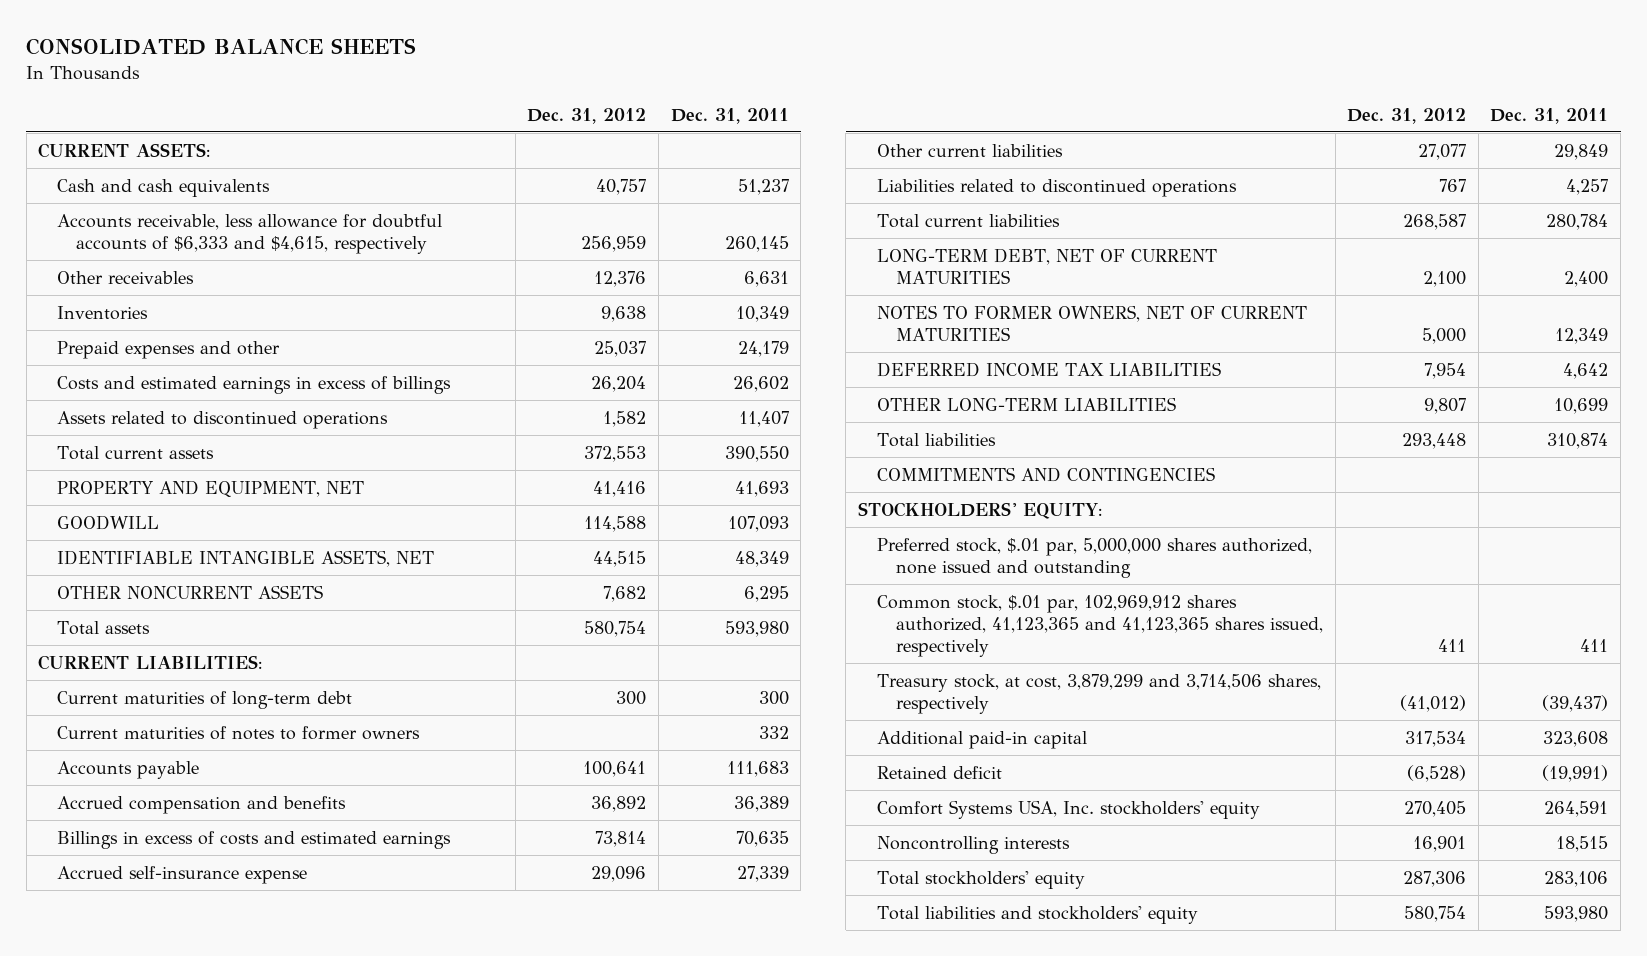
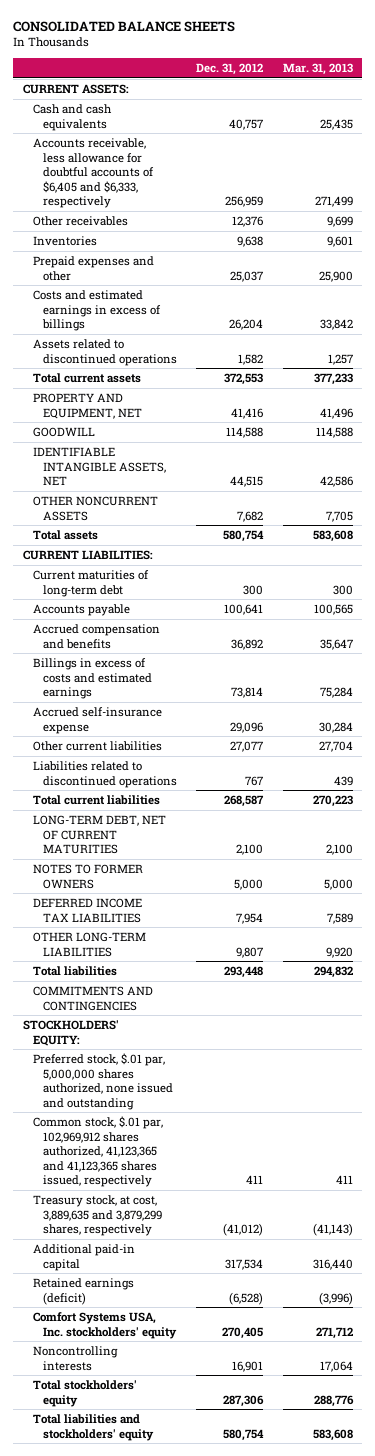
- | Dec. 31, 2012 | Dec. 31, 2011
+ | Dec. 31, 2012 | Mar. 31, 2013
- Accounts receivable, less allowance for doubtful accounts of $6,333 and $4,615, respectively | 256,959 | 260,145
+ Accounts receivable, less allowance for doubtful accounts of $6,405 and $6,333, respectively | 256,959 | 271,499
- Current maturities of notes to former owners | | 332
- NOTES TO FORMER OWNERS, NET OF CURRENT MATURITIES | 5,000 | 12,349
+ NOTES TO FORMER OWNERS | 5,000 | 5,000
- Treasury stock, at cost, 3,879,299 and 3,714,506 shares, respectively | (41,012) | (39,437)
+ Treasury stock, at cost, 3,889,635 and 3,879,299 shares, respectively | (41,012) | (41,143)
- Retained deficit | (6,528) | (19,991)
+ Retained earnings (deficit) | (6,528) | (3,996)

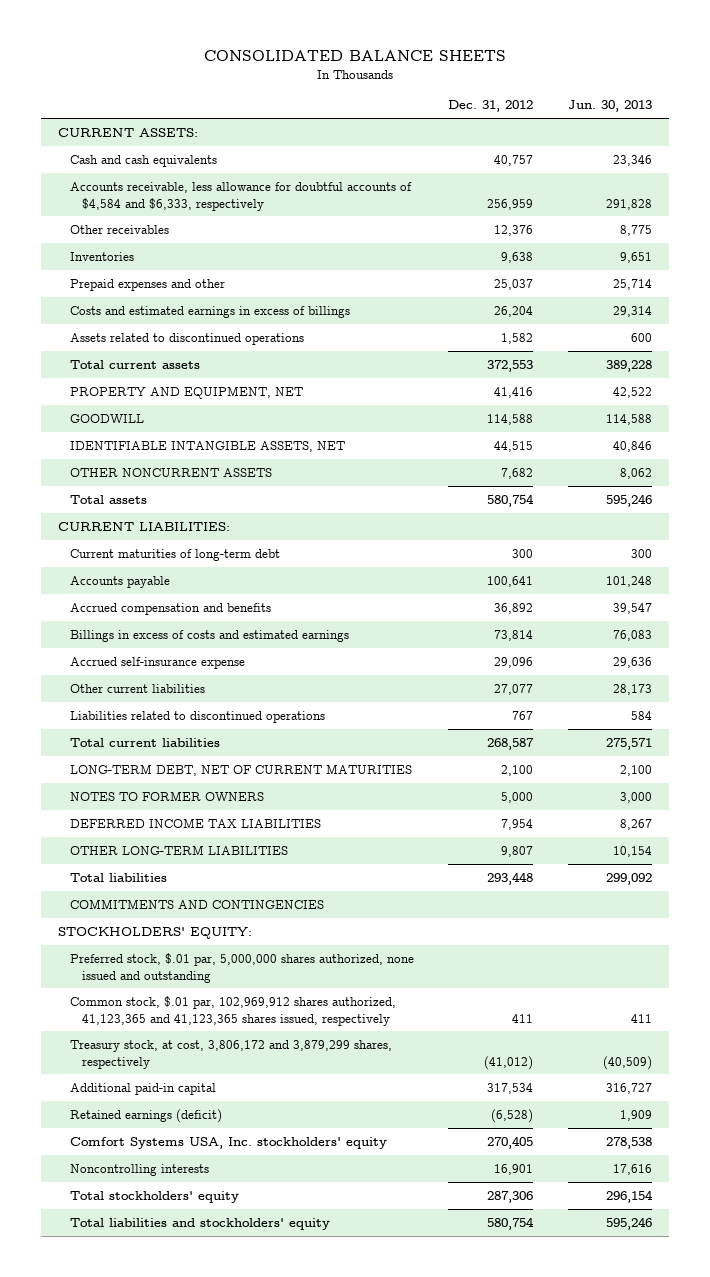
- | Dec. 31, 2012 | Mar. 31, 2013
+ | Dec. 31, 2012 | Jun. 30, 2013
- Accounts receivable, less allowance for doubtful accounts of $6,405 and $6,333, respectively | 256,959 | 271,499
+ Accounts receivable, less allowance for doubtful accounts of $4,584 and $6,333, respectively | 256,959 | 291,828
- Treasury stock, at cost, 3,889,635 and 3,879,299 shares, respectively | (41,012) | (41,143)
+ Treasury stock, at cost, 3,806,172 and 3,879,299 shares, respectively | (41,012) | (40,509)

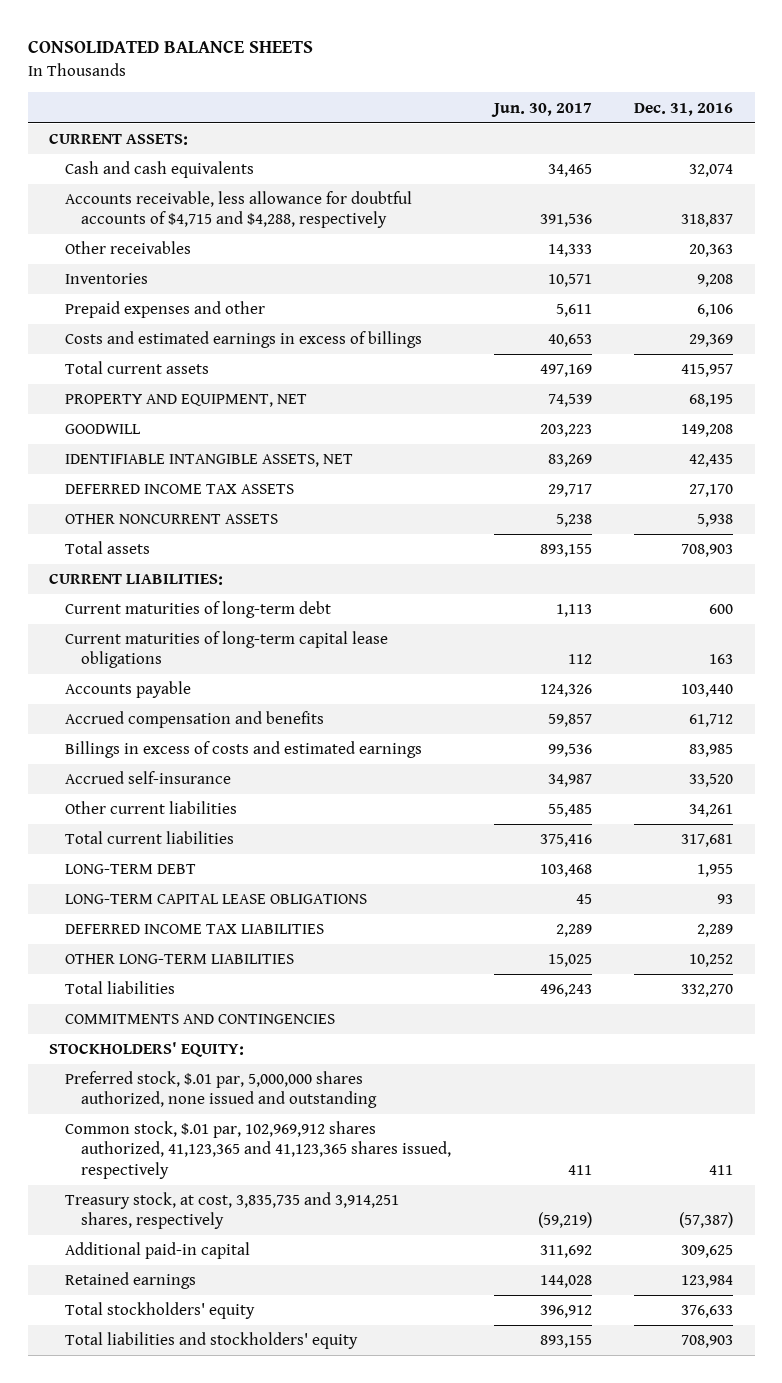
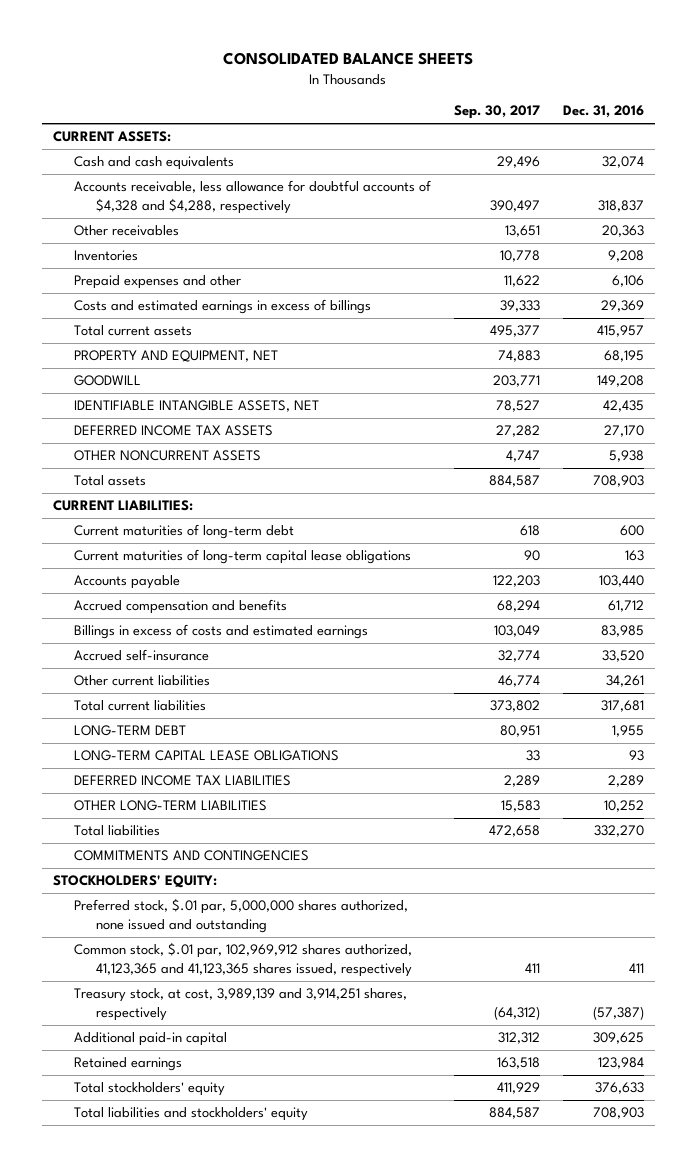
- | Jun. 30, 2017 | Dec. 31, 2016
+ | Sep. 30, 2017 | Dec. 31, 2016
- Accounts receivable, less allowance for doubtful accounts of $4,715 and $4,288, respectively | 391,536 | 318,837
+ Accounts receivable, less allowance for doubtful accounts of $4,328 and $4,288, respectively | 390,497 | 318,837
- Treasury stock, at cost, 3,835,735 and 3,914,251 shares, respectively | (59,219) | (57,387)
+ Treasury stock, at cost, 3,989,139 and 3,914,251 shares, respectively | (64,312) | (57,387)

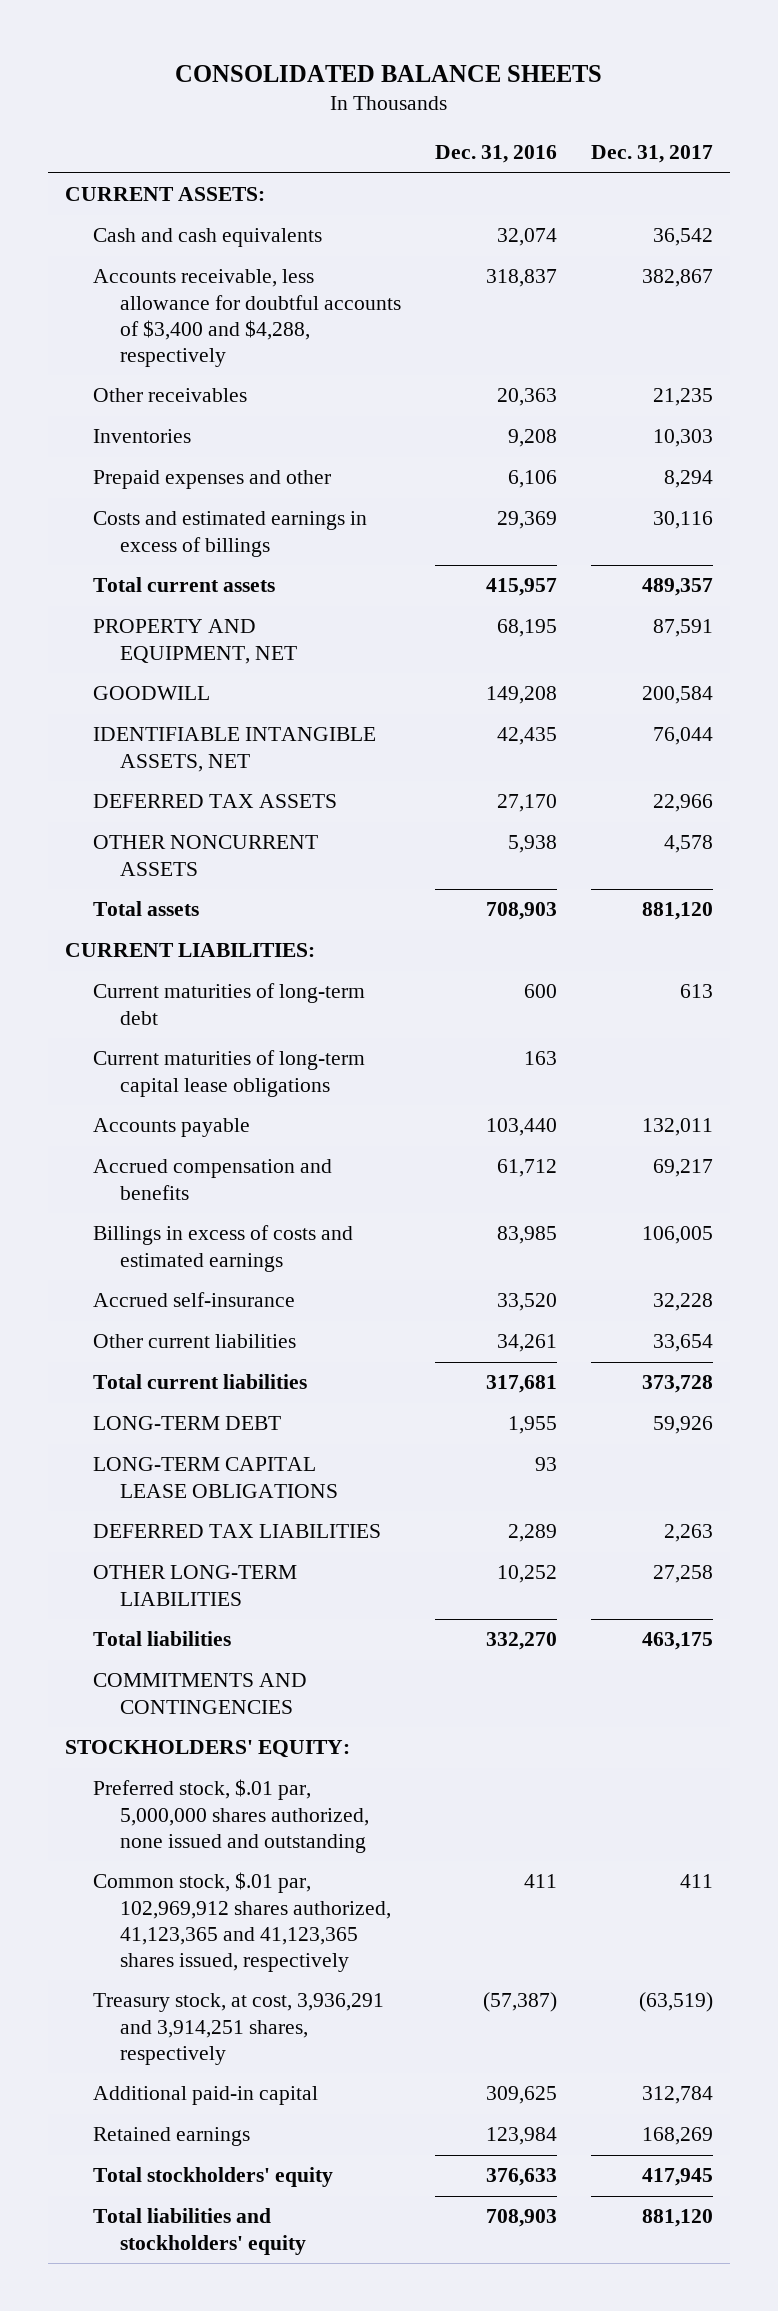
- | Sep. 30, 2017 | Dec. 31, 2016
+ | Dec. 31, 2016 | Dec. 31, 2017
- Accounts receivable, less allowance for doubtful accounts of $4,328 and $4,288, respectively | 390,497 | 318,837
+ Accounts receivable, less allowance for doubtful accounts of $3,400 and $4,288, respectively | 318,837 | 382,867
- DEFERRED INCOME TAX ASSETS | 27,282 | 27,170
+ DEFERRED TAX ASSETS | 27,170 | 22,966
- DEFERRED INCOME TAX LIABILITIES | 2,289 | 2,289
+ DEFERRED TAX LIABILITIES | 2,289 | 2,263
- Treasury stock, at cost, 3,989,139 and 3,914,251 shares, respectively | (64,312) | (57,387)
+ Treasury stock, at cost, 3,936,291 and 3,914,251 shares, respectively | (57,387) | (63,519)

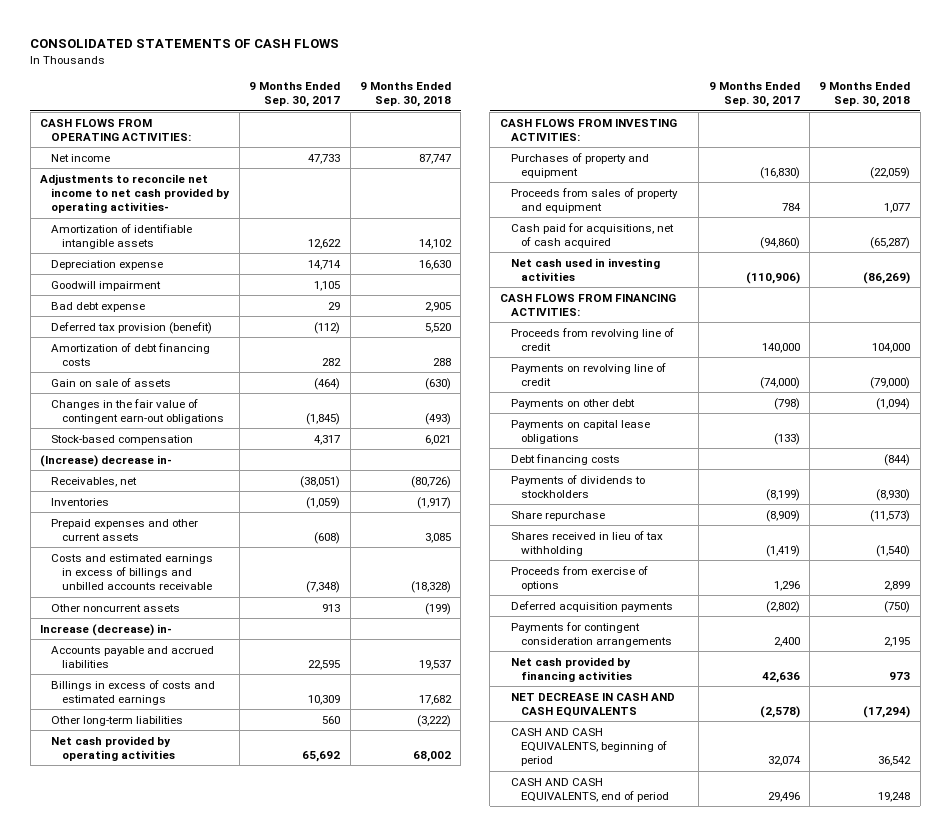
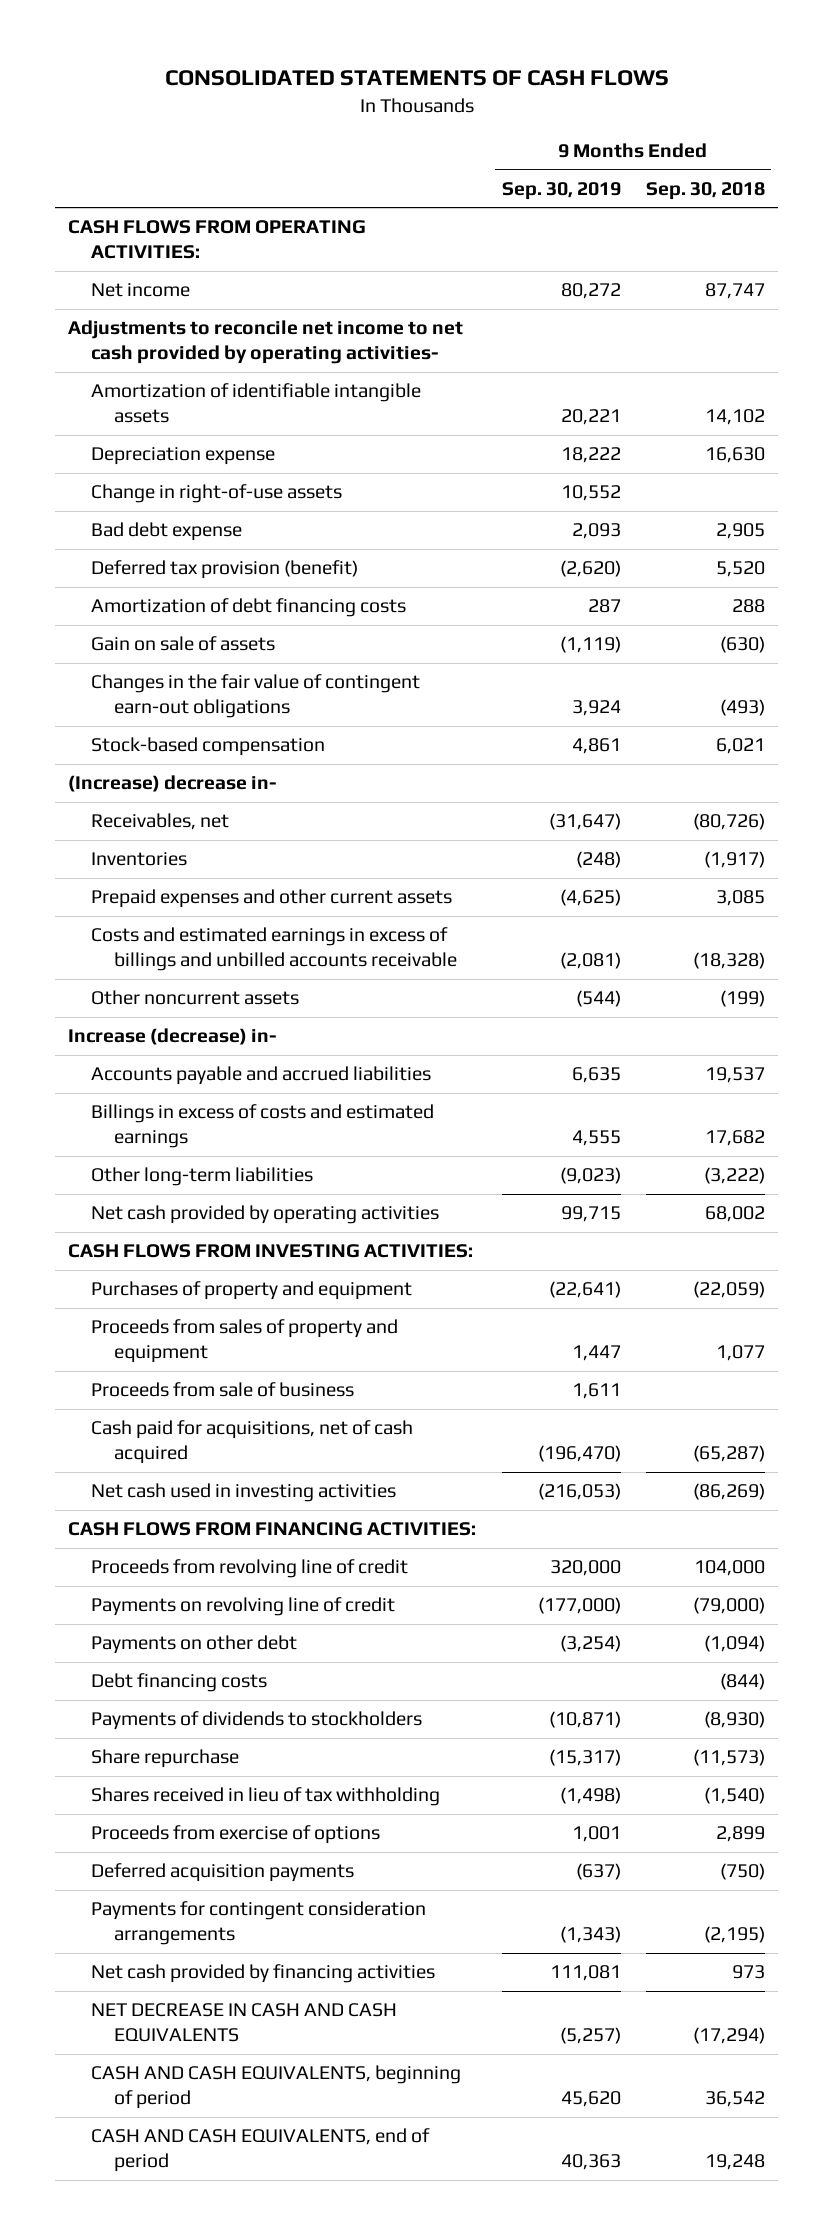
- | 9 Months Ended Sep. 30, 2017 | 9 Months Ended Sep. 30, 2018
+ | 9 Months Ended Sep. 30, 2019 | 9 Months Ended Sep. 30, 2018
- Goodwill impairment | 1,105 |
+ Change in right-of-use assets | 10,552 |
+ Proceeds from sale of business | 1,611 |
- Payments on capital lease obligations | (133) |
- Payments for contingent consideration arrangements | 2,400 | 2,195
+ Payments for contingent consideration arrangements | (1,343) | (2,195)

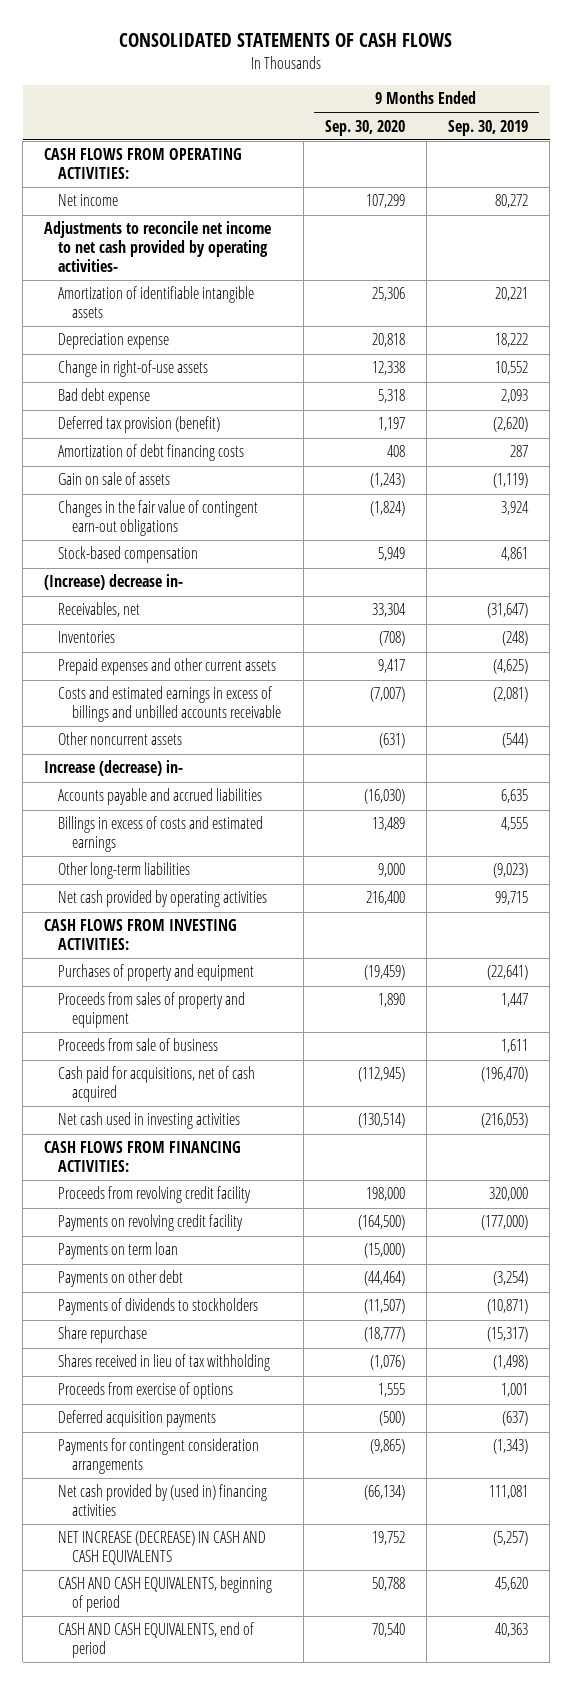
- | 9 Months Ended Sep. 30, 2019 | 9 Months Ended Sep. 30, 2018
+ | 9 Months Ended Sep. 30, 2020 | 9 Months Ended Sep. 30, 2019
- Proceeds from revolving line of credit | 320,000 | 104,000
- Payments on revolving line of credit | (177,000) | (79,000)
+ Proceeds from revolving credit facility | 198,000 | 320,000
+ Payments on revolving credit facility | (164,500) | (177,000)
+ Payments on term loan | (15,000) |
- Debt financing costs | | (844)
- Net cash provided by financing activities | 111,081 | 973
- NET DECREASE IN CASH AND CASH EQUIVALENTS | (5,257) | (17,294)
+ Net cash provided by (used in) financing activities | (66,134) | 111,081
+ NET INCREASE (DECREASE) IN CASH AND CASH EQUIVALENTS | 19,752 | (5,257)

